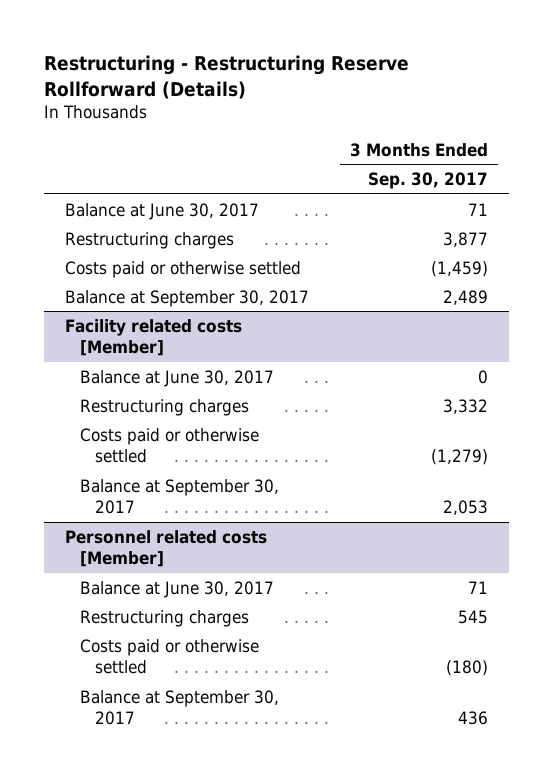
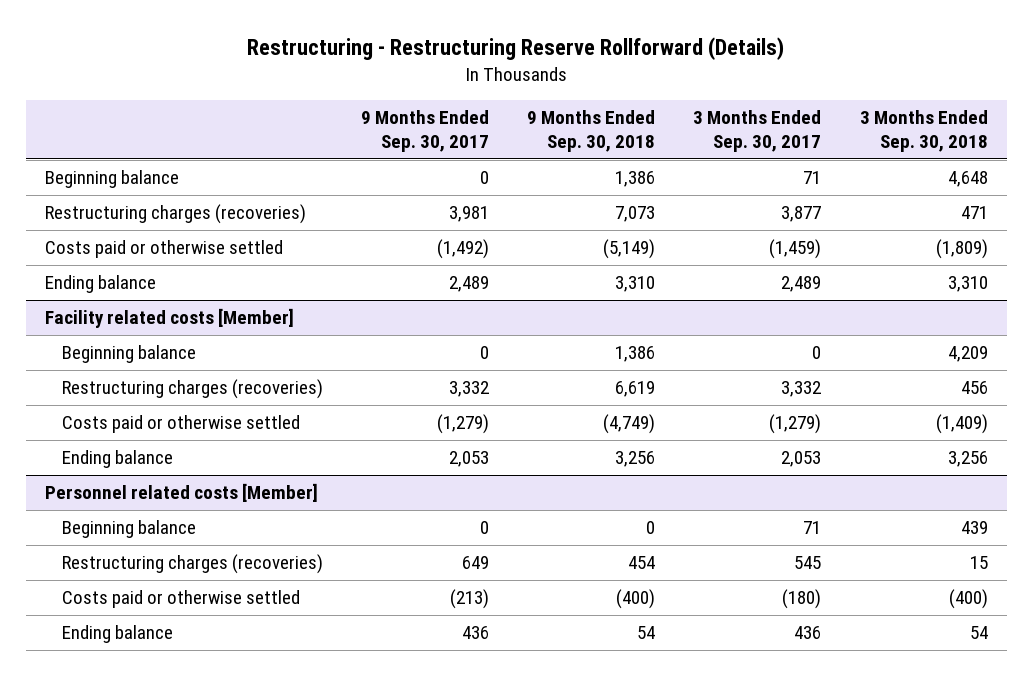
- | 3 Months Ended Sep. 30, 2017
+ | 9 Months Ended Sep. 30, 2017 | 9 Months Ended Sep. 30, 2018 | 3 Months Ended Sep. 30, 2017 | 3 Months Ended Sep. 30, 2018
- Balance at June 30, 2017 | 71
- Restructuring charges | 3,877
+ Beginning balance | 0 | 1,386 | 71 | 4,648
+ Restructuring charges (recoveries) | 3,981 | 7,073 | 3,877 | 471
- Balance at September 30, 2017 | 2,489
+ Ending balance | 2,489 | 3,310 | 2,489 | 3,310
@ Facility related costs [Member]
- Balance at June 30, 2017 | 0
- Restructuring charges | 3,332
+ Beginning balance | 0 | 1,386 | 0 | 4,209
+ Restructuring charges (recoveries) | 3,332 | 6,619 | 3,332 | 456
- Balance at September 30, 2017 | 2,053
+ Ending balance | 2,053 | 3,256 | 2,053 | 3,256
@ Personnel related costs [Member]
- Balance at June 30, 2017 | 71
- Restructuring charges | 545
+ Beginning balance | 0 | 0 | 71 | 439
+ Restructuring charges (recoveries) | 649 | 454 | 545 | 15
- Balance at September 30, 2017 | 436
+ Ending balance | 436 | 54 | 436 | 54

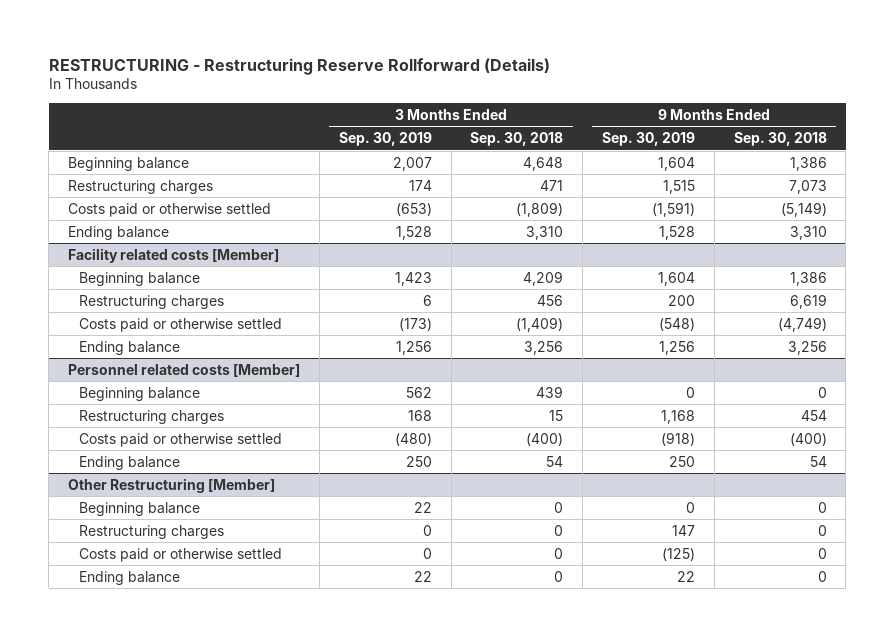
- Restructuring - Restructuring Reserve Rollforward (Details)
+ RESTRUCTURING - Restructuring Reserve Rollforward (Details)
- | 9 Months Ended Sep. 30, 2017 | 9 Months Ended Sep. 30, 2018 | 3 Months Ended Sep. 30, 2017 | 3 Months Ended Sep. 30, 2018
+ | 3 Months Ended Sep. 30, 2019 | 3 Months Ended Sep. 30, 2018 | 9 Months Ended Sep. 30, 2019 | 9 Months Ended Sep. 30, 2018
- Restructuring charges (recoveries) | 3,981 | 7,073 | 3,877 | 471
+ Restructuring charges | 174 | 471 | 1,515 | 7,073
@ Facility related costs [Member]
- Restructuring charges (recoveries) | 3,332 | 6,619 | 3,332 | 456
+ Restructuring charges | 6 | 456 | 200 | 6,619
@ Personnel related costs [Member]
- Restructuring charges (recoveries) | 649 | 454 | 545 | 15
+ Restructuring charges | 168 | 15 | 1,168 | 454
+ Other Restructuring [Member]
+ Beginning balance | 22 | 0 | 0 | 0
+ Restructuring charges | 0 | 0 | 147 | 0
+ Costs paid or otherwise settled | 0 | 0 | (125) | 0
+ Ending balance | 22 | 0 | 22 | 0

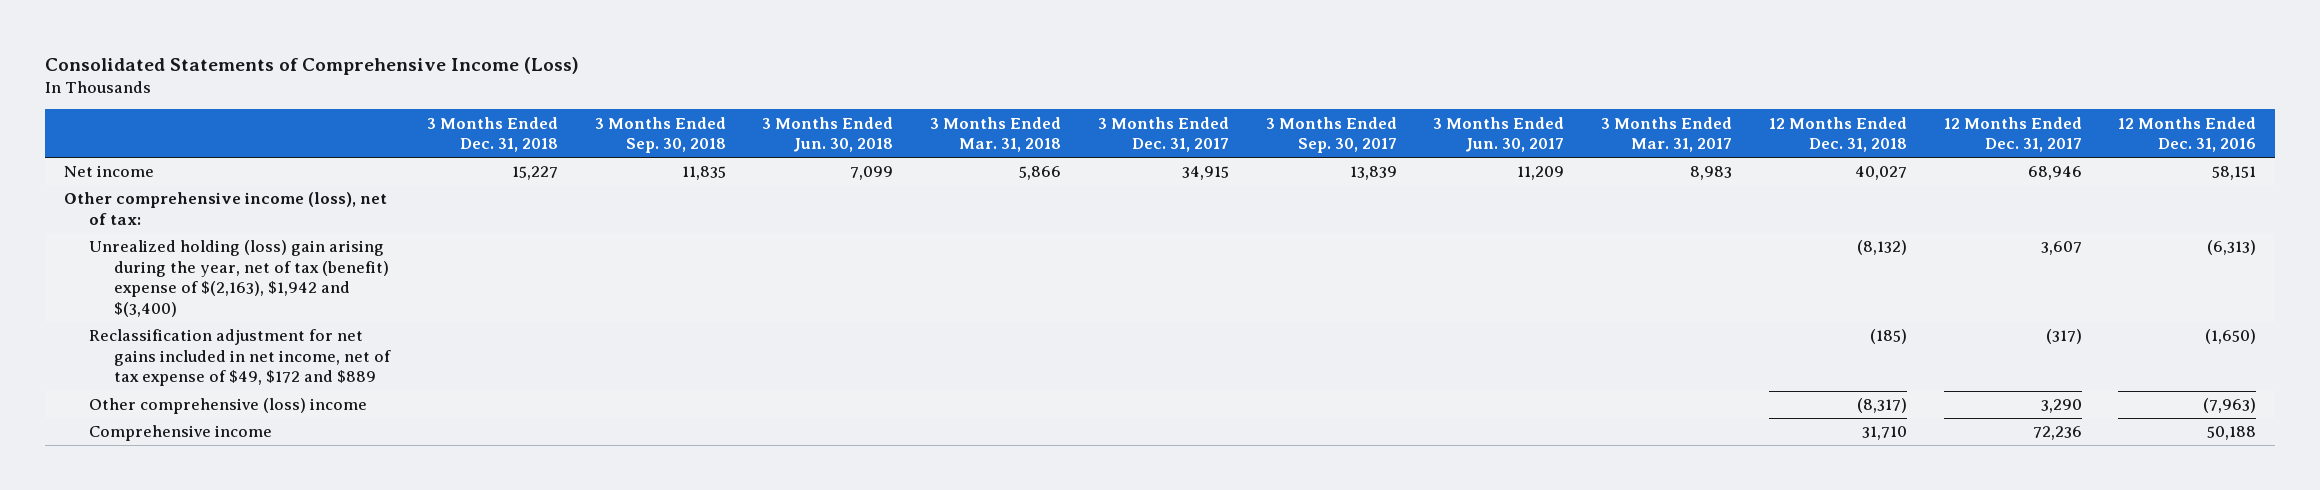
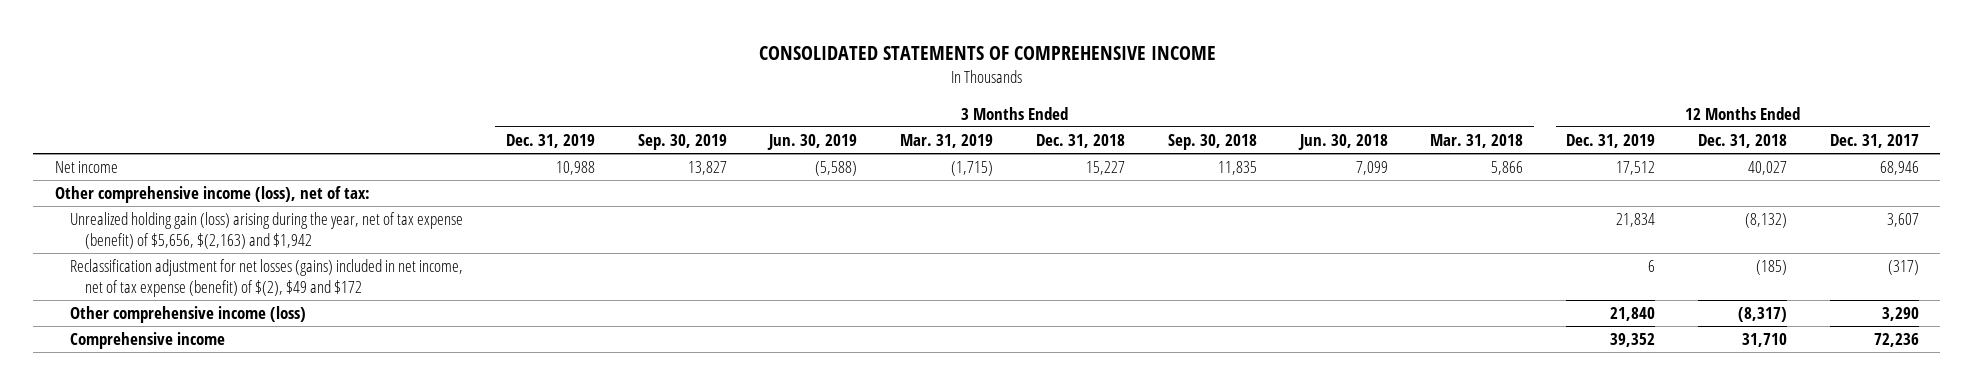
- Consolidated Statements of Comprehensive Income (Loss)
+ CONSOLIDATED STATEMENTS OF COMPREHENSIVE INCOME
- | 3 Months Ended Dec. 31, 2018 | 3 Months Ended Sep. 30, 2018 | 3 Months Ended Jun. 30, 2018 | 3 Months Ended Mar. 31, 2018 | 3 Months Ended Dec. 31, 2017 | 3 Months Ended Sep. 30, 2017 | 3 Months Ended Jun. 30, 2017 | 3 Months Ended Mar. 31, 2017 | 12 Months Ended Dec. 31, 2018 | 12 Months Ended Dec. 31, 2017 | 12 Months Ended Dec. 31, 2016
+ | 3 Months Ended Dec. 31, 2019 | 3 Months Ended Sep. 30, 2019 | 3 Months Ended Jun. 30, 2019 | 3 Months Ended Mar. 31, 2019 | 3 Months Ended Dec. 31, 2018 | 3 Months Ended Sep. 30, 2018 | 3 Months Ended Jun. 30, 2018 | 3 Months Ended Mar. 31, 2018 | 12 Months Ended Dec. 31, 2019 | 12 Months Ended Dec. 31, 2018 | 12 Months Ended Dec. 31, 2017
- Unrealized holding (loss) gain arising during the year, net of tax (benefit) expense of $(2,163), $1,942 and $(3,400) | | | | | | | | | (8,132) | 3,607 | (6,313)
- Reclassification adjustment for net gains included in net income, net of tax expense of $49, $172 and $889 | | | | | | | | | (185) | (317) | (1,650)
- Other comprehensive (loss) income | | | | | | | | | (8,317) | 3,290 | (7,963)
+ Unrealized holding gain (loss) arising during the year, net of tax expense (benefit) of $5,656, $(2,163) and $1,942 | | | | | | | | | 21,834 | (8,132) | 3,607
+ Reclassification adjustment for net losses (gains) included in net income, net of tax expense (benefit) of $(2), $49 and $172 | | | | | | | | | 6 | (185) | (317)
+ Other comprehensive income (loss) | | | | | | | | | 21,840 | (8,317) | 3,290

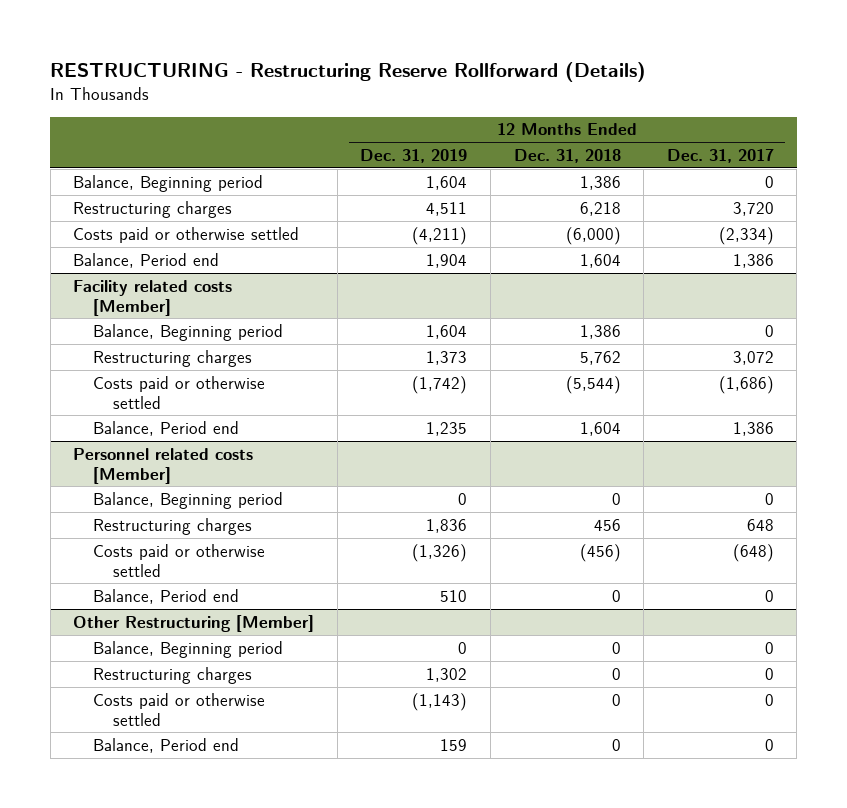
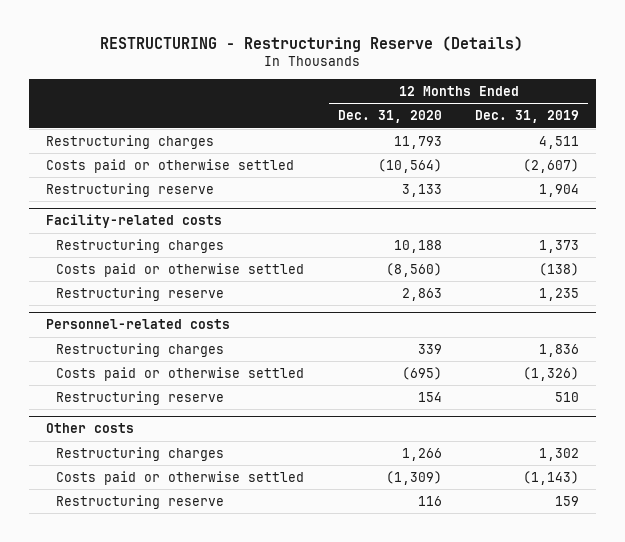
- RESTRUCTURING - Restructuring Reserve Rollforward (Details)
+ RESTRUCTURING - Restructuring Reserve (Details)
- | 12 Months Ended Dec. 31, 2019 | 12 Months Ended Dec. 31, 2018 | 12 Months Ended Dec. 31, 2017
+ | 12 Months Ended Dec. 31, 2020 | 12 Months Ended Dec. 31, 2019
- Balance, Beginning period | 1,604 | 1,386 | 0
- Costs paid or otherwise settled | (4,211) | (6,000) | (2,334)
- Balance, Period end | 1,904 | 1,604 | 1,386
- Facility related costs [Member]
- Balance, Beginning period | 1,604 | 1,386 | 0
+ Costs paid or otherwise settled | (10,564) | (2,607)
+ Restructuring reserve | 3,133 | 1,904
+ Facility-related costs
- Costs paid or otherwise settled | (1,742) | (5,544) | (1,686)
- Balance, Period end | 1,235 | 1,604 | 1,386
- Personnel related costs [Member]
- Balance, Beginning period | 0 | 0 | 0
+ Costs paid or otherwise settled | (8,560) | (138)
+ Restructuring reserve | 2,863 | 1,235
+ Personnel-related costs
- Balance, Period end | 510 | 0 | 0
- Other Restructuring [Member]
- Balance, Beginning period | 0 | 0 | 0
+ Restructuring reserve | 154 | 510
+ Other costs
- Balance, Period end | 159 | 0 | 0
+ Restructuring reserve | 116 | 159

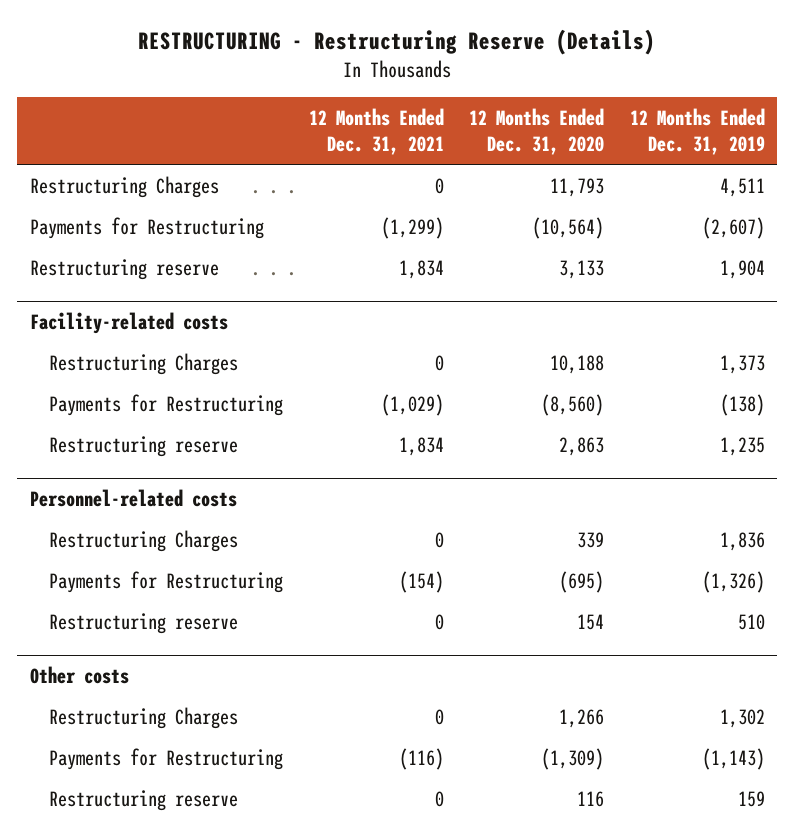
- | 12 Months Ended Dec. 31, 2020 | 12 Months Ended Dec. 31, 2019
+ | 12 Months Ended Dec. 31, 2021 | 12 Months Ended Dec. 31, 2020 | 12 Months Ended Dec. 31, 2019
- Restructuring charges | 11,793 | 4,511
- Costs paid or otherwise settled | (10,564) | (2,607)
+ Restructuring Charges | 0 | 11,793 | 4,511
+ Payments for Restructuring | (1,299) | (10,564) | (2,607)
@ Facility-related costs
- Restructuring charges | 10,188 | 1,373
- Costs paid or otherwise settled | (8,560) | (138)
+ Restructuring Charges | 0 | 10,188 | 1,373
+ Payments for Restructuring | (1,029) | (8,560) | (138)
@ Personnel-related costs
- Restructuring charges | 339 | 1,836
- Costs paid or otherwise settled | (695) | (1,326)
+ Restructuring Charges | 0 | 339 | 1,836
+ Payments for Restructuring | (154) | (695) | (1,326)
@ Other costs
- Restructuring charges | 1,266 | 1,302
- Costs paid or otherwise settled | (1,309) | (1,143)
+ Restructuring Charges | 0 | 1,266 | 1,302
+ Payments for Restructuring | (116) | (1,309) | (1,143)

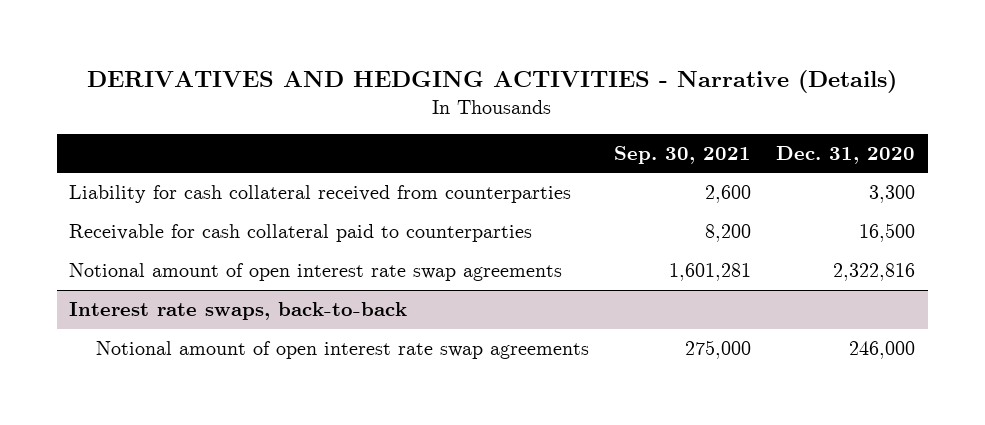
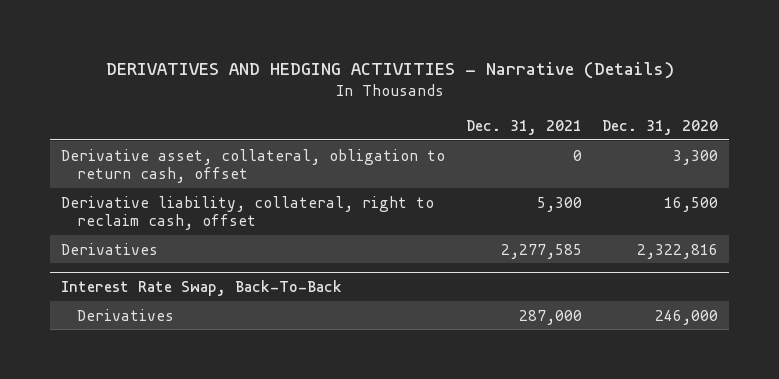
- | Sep. 30, 2021 | Dec. 31, 2020
+ | Dec. 31, 2021 | Dec. 31, 2020
- Liability for cash collateral received from counterparties | 2,600 | 3,300
- Receivable for cash collateral paid to counterparties | 8,200 | 16,500
- Notional amount of open interest rate swap agreements | 1,601,281 | 2,322,816
- Interest rate swaps, back-to-back
- Notional amount of open interest rate swap agreements | 275,000 | 246,000
+ Derivative asset, collateral, obligation to return cash, offset | 0 | 3,300
+ Derivative liability, collateral, right to reclaim cash, offset | 5,300 | 16,500
+ Derivatives | 2,277,585 | 2,322,816
+ Interest Rate Swap, Back-To-Back
+ Derivatives | 287,000 | 246,000

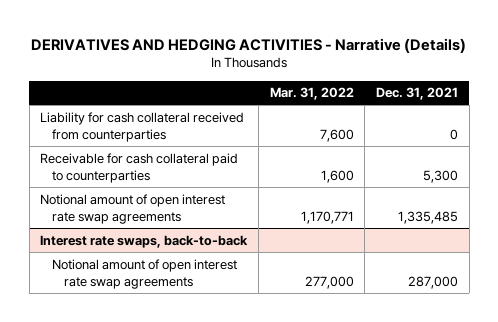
- | Dec. 31, 2021 | Dec. 31, 2020
+ | Mar. 31, 2022 | Dec. 31, 2021
- Derivative asset, collateral, obligation to return cash, offset | 0 | 3,300
- Derivative liability, collateral, right to reclaim cash, offset | 5,300 | 16,500
- Derivatives | 2,277,585 | 2,322,816
- Interest Rate Swap, Back-To-Back
- Derivatives | 287,000 | 246,000
+ Liability for cash collateral received from counterparties | 7,600 | 0
+ Receivable for cash collateral paid to counterparties | 1,600 | 5,300
+ Notional amount of open interest rate swap agreements | 1,170,771 | 1,335,485
+ Interest rate swaps, back-to-back
+ Notional amount of open interest rate swap agreements | 277,000 | 287,000

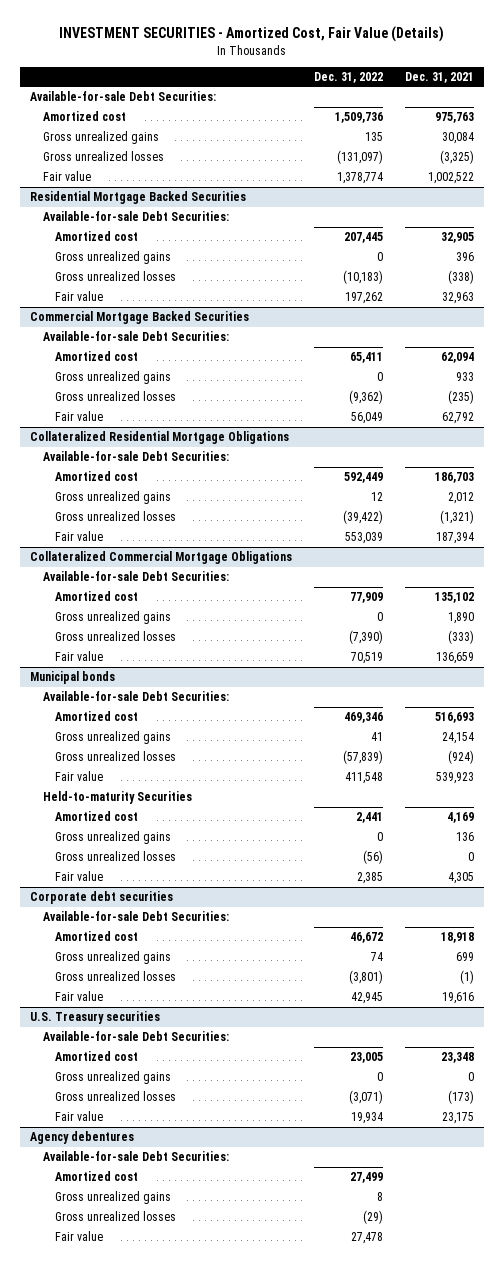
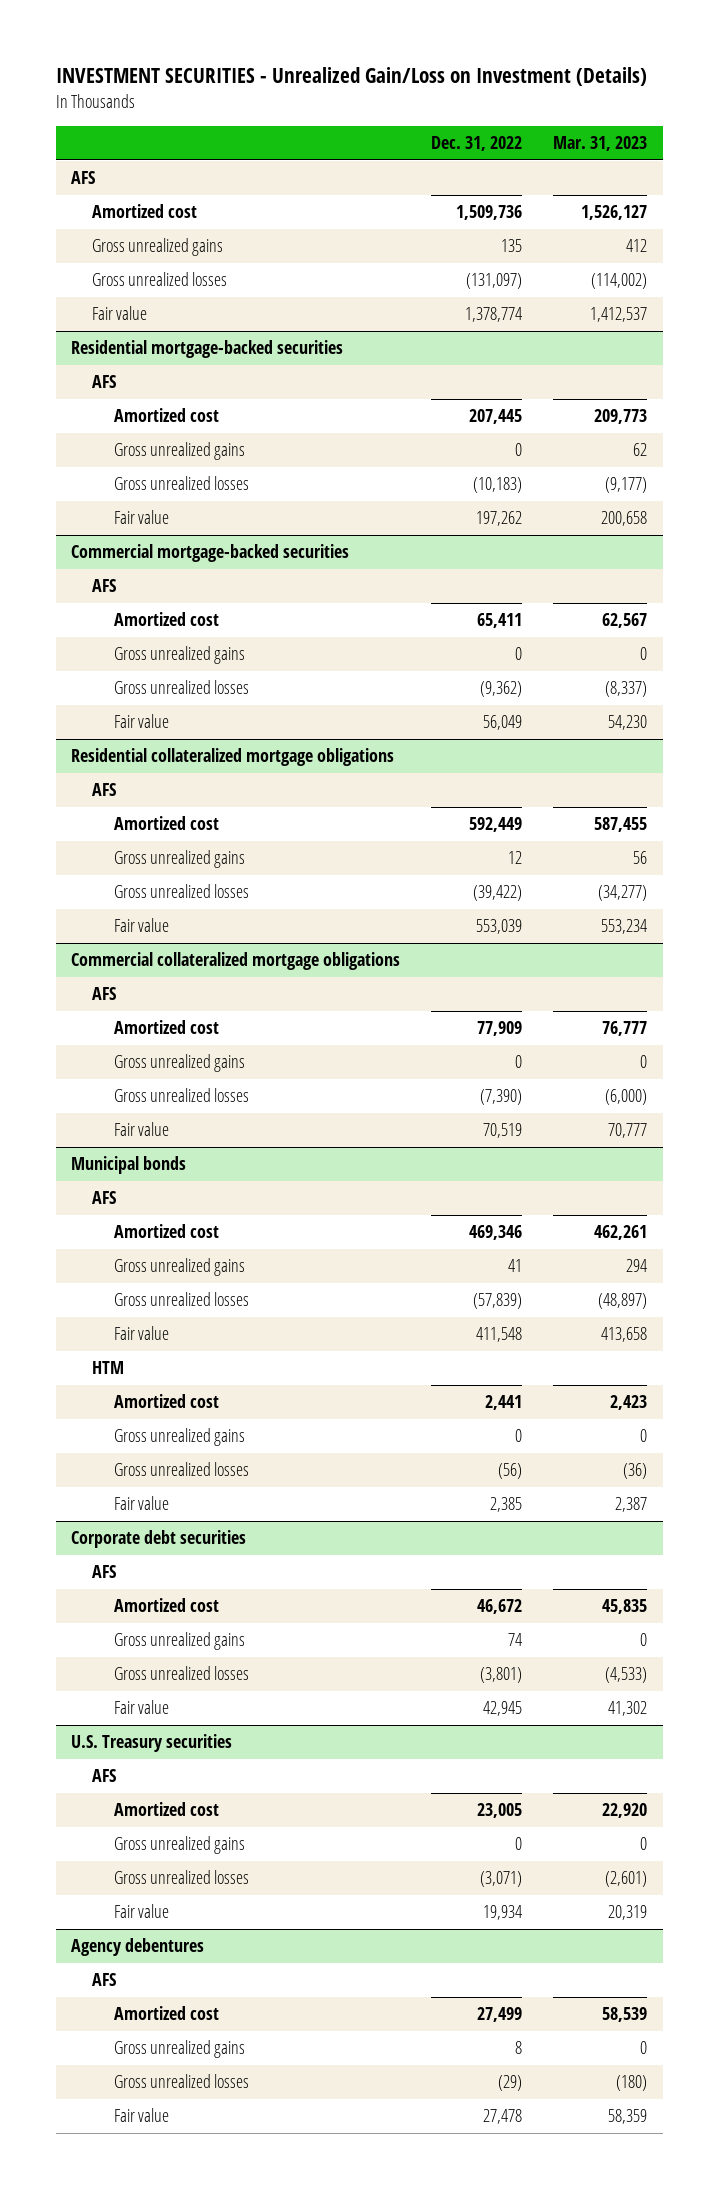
- INVESTMENT SECURITIES - Amortized Cost, Fair Value (Details)
+ INVESTMENT SECURITIES - Unrealized Gain/Loss on Investment (Details)
- | Dec. 31, 2022 | Dec. 31, 2021
+ | Dec. 31, 2022 | Mar. 31, 2023
- Available-for-sale Debt Securities:
+ AFS
- Residential Mortgage Backed Securities
- Available-for-sale Debt Securities:
+ Residential mortgage-backed securities
+ AFS
- Commercial Mortgage Backed Securities
- Available-for-sale Debt Securities:
+ Commercial mortgage-backed securities
+ AFS
- Collateralized Residential Mortgage Obligations
- Available-for-sale Debt Securities:
+ Residential collateralized mortgage obligations
+ AFS
- Collateralized Commercial Mortgage Obligations
- Available-for-sale Debt Securities:
+ Commercial collateralized mortgage obligations
+ AFS
@ Municipal bonds
- Available-for-sale Debt Securities:
+ AFS
- Held-to-maturity Securities
+ HTM
@ Corporate debt securities
- Available-for-sale Debt Securities:
+ AFS
@ U.S. Treasury securities
- Available-for-sale Debt Securities:
+ AFS
@ Agency debentures
- Available-for-sale Debt Securities:
+ AFS

